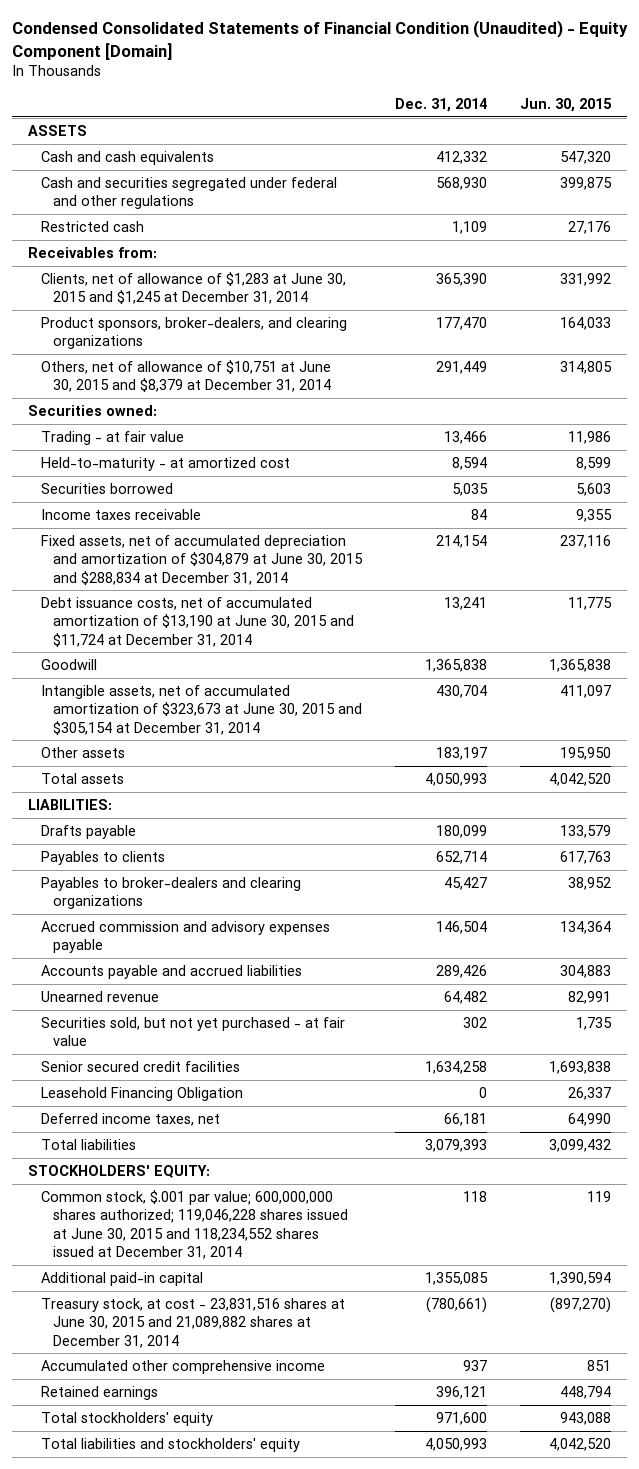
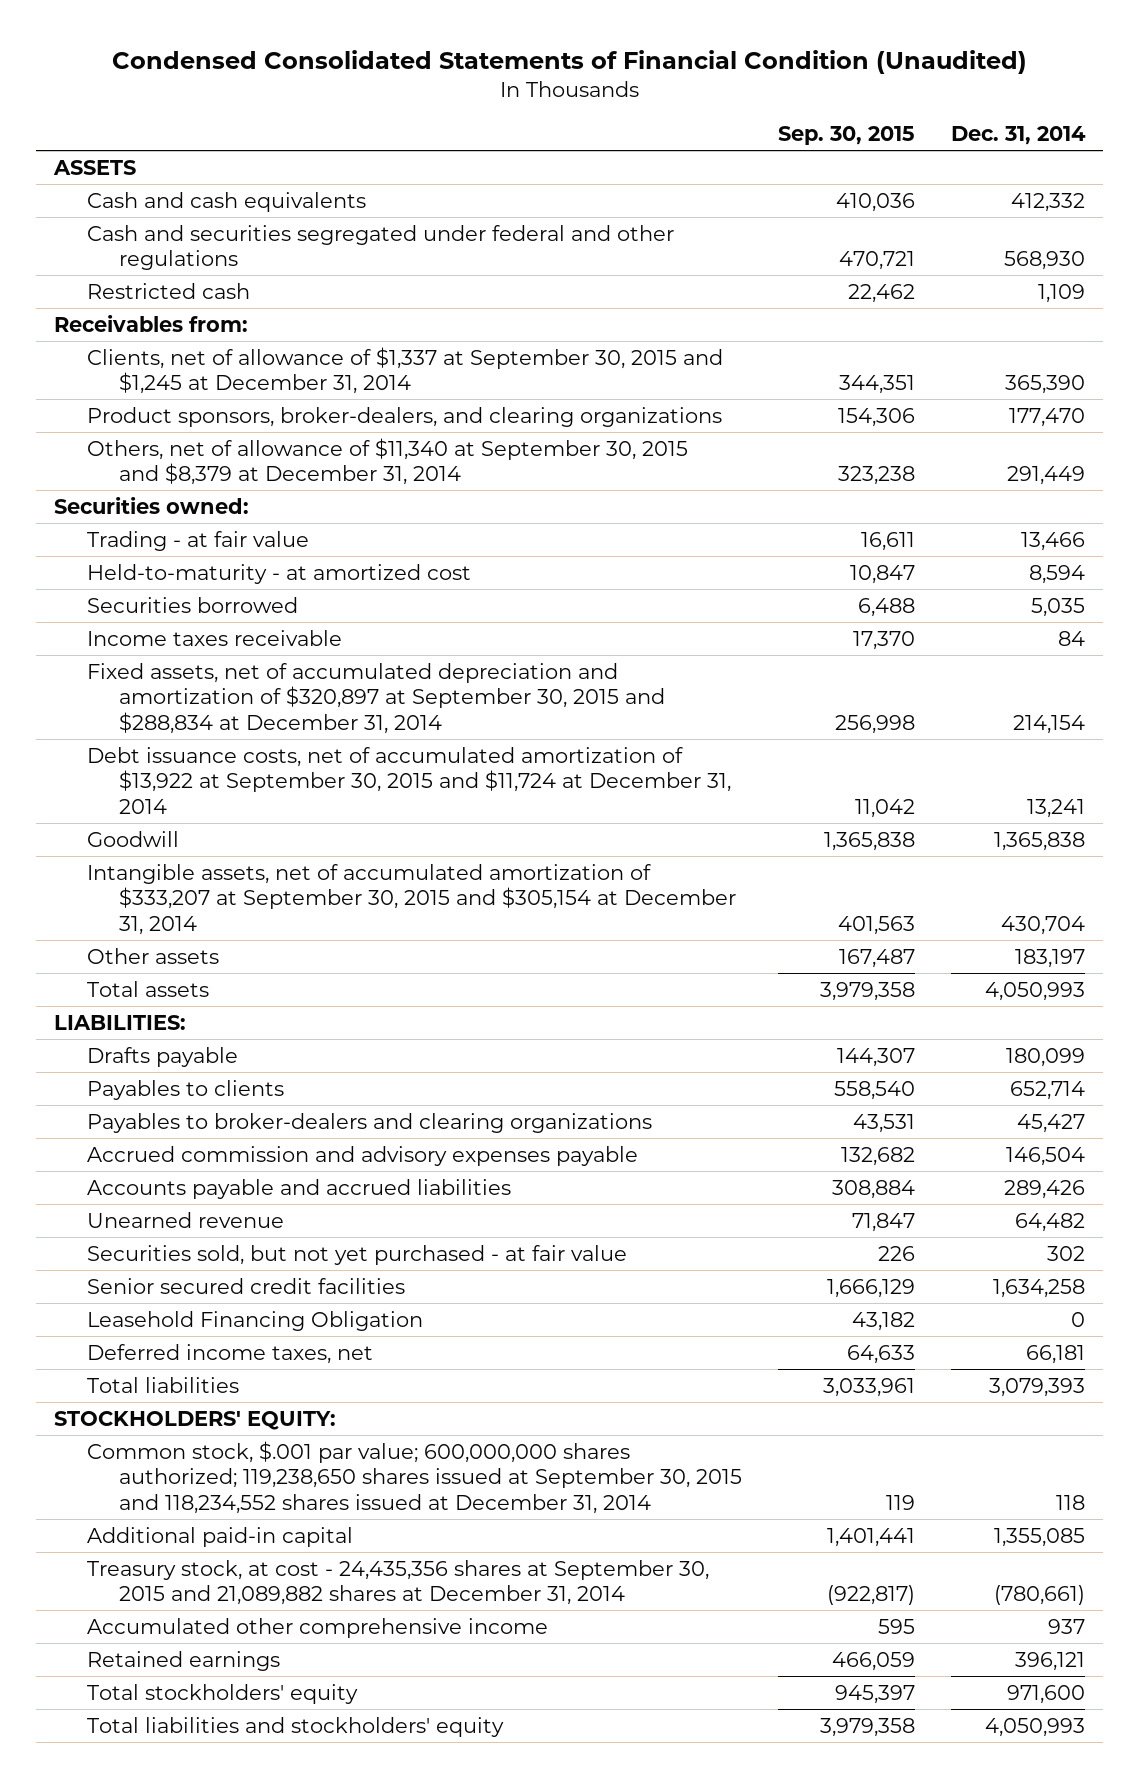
- Condensed Consolidated Statements of Financial Condition (Unaudited) - Equity Component [Domain]
+ Condensed Consolidated Statements of Financial Condition (Unaudited)
- | Dec. 31, 2014 | Jun. 30, 2015
+ | Sep. 30, 2015 | Dec. 31, 2014
- Clients, net of allowance of $1,283 at June 30, 2015 and $1,245 at December 31, 2014 | 365,390 | 331,992
+ Clients, net of allowance of $1,337 at September 30, 2015 and $1,245 at December 31, 2014 | 344,351 | 365,390
- Others, net of allowance of $10,751 at June 30, 2015 and $8,379 at December 31, 2014 | 291,449 | 314,805
+ Others, net of allowance of $11,340 at September 30, 2015 and $8,379 at December 31, 2014 | 323,238 | 291,449
- Fixed assets, net of accumulated depreciation and amortization of $304,879 at June 30, 2015 and $288,834 at December 31, 2014 | 214,154 | 237,116
- Debt issuance costs, net of accumulated amortization of $13,190 at June 30, 2015 and $11,724 at December 31, 2014 | 13,241 | 11,775
+ Fixed assets, net of accumulated depreciation and amortization of $320,897 at September 30, 2015 and $288,834 at December 31, 2014 | 256,998 | 214,154
+ Debt issuance costs, net of accumulated amortization of $13,922 at September 30, 2015 and $11,724 at December 31, 2014 | 11,042 | 13,241
- Intangible assets, net of accumulated amortization of $323,673 at June 30, 2015 and $305,154 at December 31, 2014 | 430,704 | 411,097
+ Intangible assets, net of accumulated amortization of $333,207 at September 30, 2015 and $305,154 at December 31, 2014 | 401,563 | 430,704
- Common stock, $.001 par value; 600,000,000 shares authorized; 119,046,228 shares issued at June 30, 2015 and 118,234,552 shares issued at December 31, 2014 | 118 | 119
+ Common stock, $.001 par value; 600,000,000 shares authorized; 119,238,650 shares issued at September 30, 2015 and 118,234,552 shares issued at December 31, 2014 | 119 | 118
- Treasury stock, at cost - 23,831,516 shares at June 30, 2015 and 21,089,882 shares at December 31, 2014 | (780,661) | (897,270)
+ Treasury stock, at cost - 24,435,356 shares at September 30, 2015 and 21,089,882 shares at December 31, 2014 | (922,817) | (780,661)

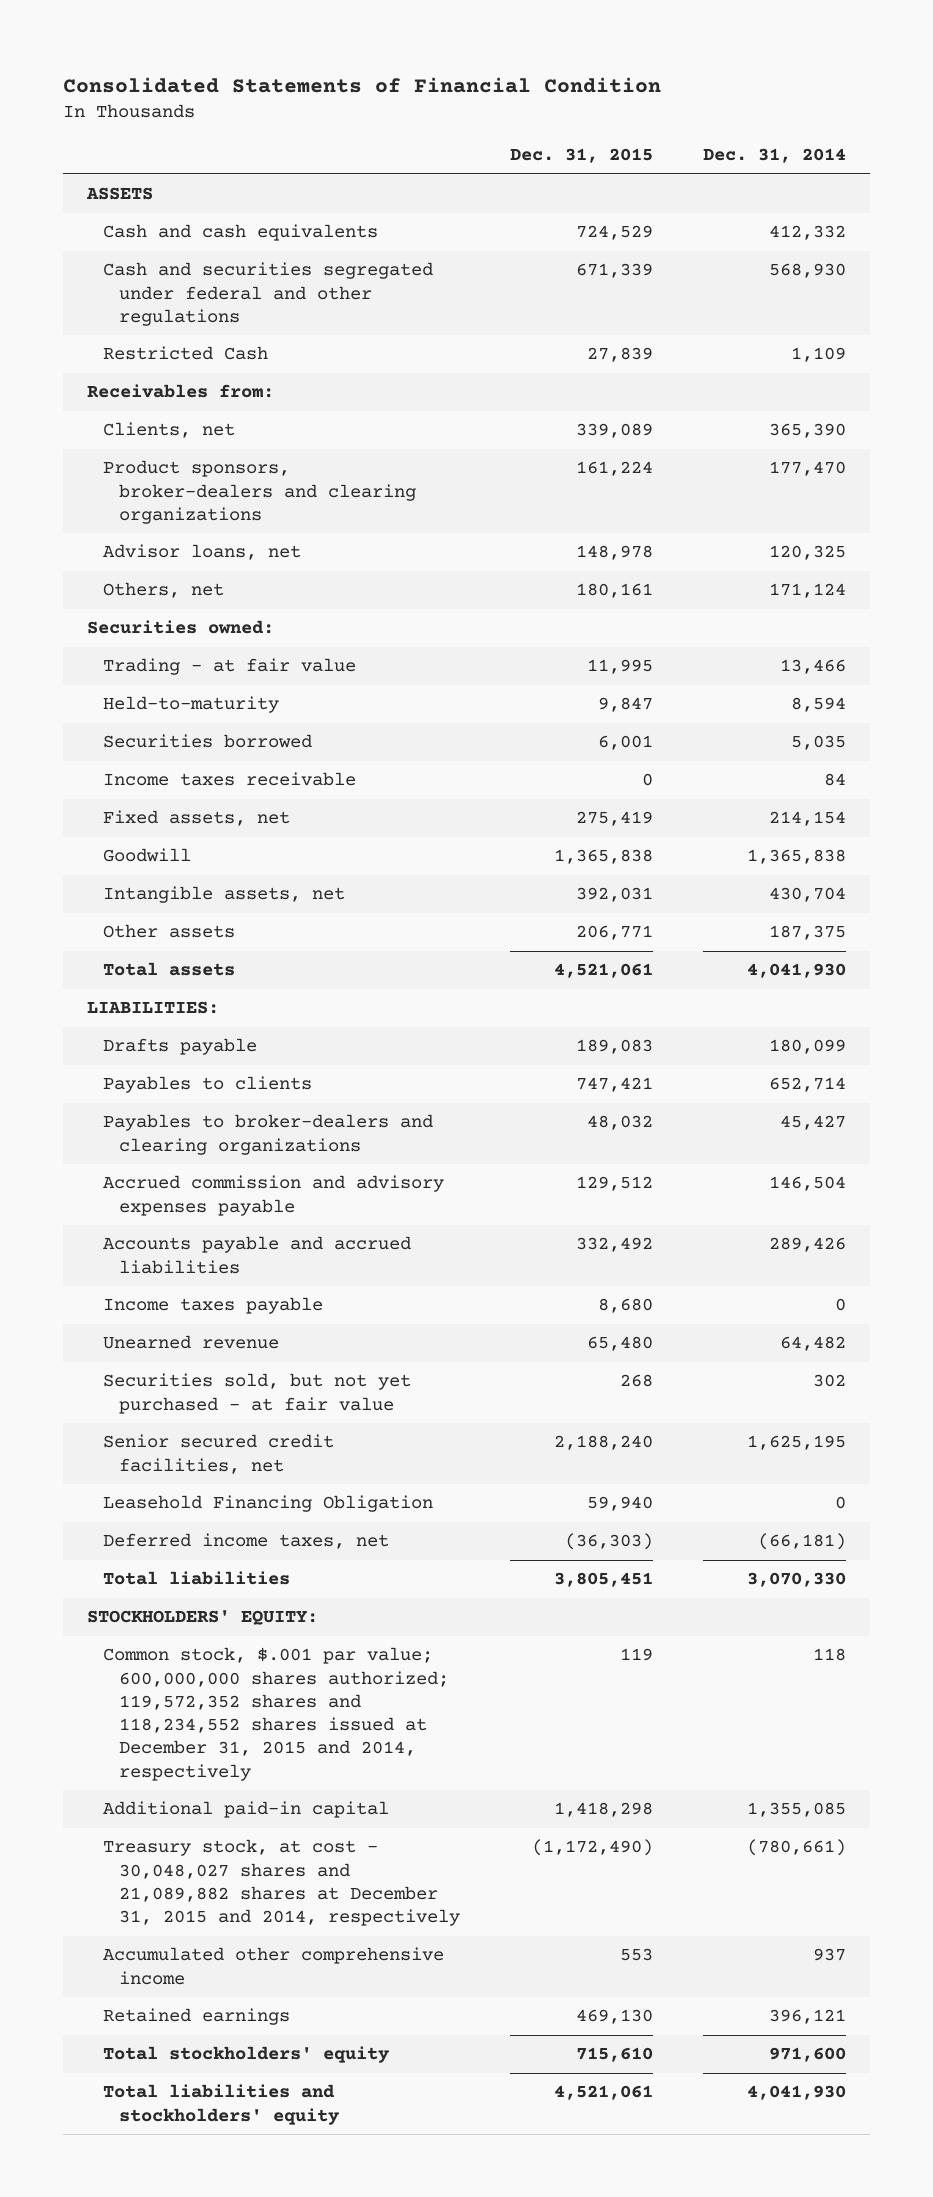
- Condensed Consolidated Statements of Financial Condition (Unaudited)
+ Consolidated Statements of Financial Condition
- | Sep. 30, 2015 | Dec. 31, 2014
+ | Dec. 31, 2015 | Dec. 31, 2014
- Restricted cash | 22,462 | 1,109
+ Restricted Cash | 27,839 | 1,109
- Clients, net of allowance of $1,337 at September 30, 2015 and $1,245 at December 31, 2014 | 344,351 | 365,390
- Product sponsors, broker-dealers, and clearing organizations | 154,306 | 177,470
- Others, net of allowance of $11,340 at September 30, 2015 and $8,379 at December 31, 2014 | 323,238 | 291,449
+ Clients, net | 339,089 | 365,390
+ Product sponsors, broker-dealers and clearing organizations | 161,224 | 177,470
+ Advisor loans, net | 148,978 | 120,325
+ Others, net | 180,161 | 171,124
- Held-to-maturity - at amortized cost | 10,847 | 8,594
+ Held-to-maturity | 9,847 | 8,594
- Fixed assets, net of accumulated depreciation and amortization of $320,897 at September 30, 2015 and $288,834 at December 31, 2014 | 256,998 | 214,154
- Debt issuance costs, net of accumulated amortization of $13,922 at September 30, 2015 and $11,724 at December 31, 2014 | 11,042 | 13,241
+ Fixed assets, net | 275,419 | 214,154
- Intangible assets, net of accumulated amortization of $333,207 at September 30, 2015 and $305,154 at December 31, 2014 | 401,563 | 430,704
- Other assets | 167,487 | 183,197
- Total assets | 3,979,358 | 4,050,993
+ Intangible assets, net | 392,031 | 430,704
+ Other assets | 206,771 | 187,375
+ Total assets | 4,521,061 | 4,041,930
+ Income taxes payable | 8,680 | 0
- Senior secured credit facilities | 1,666,129 | 1,634,258
+ Senior secured credit facilities, net | 2,188,240 | 1,625,195
- Deferred income taxes, net | 64,633 | 66,181
- Total liabilities | 3,033,961 | 3,079,393
+ Deferred income taxes, net | (36,303) | (66,181)
+ Total liabilities | 3,805,451 | 3,070,330
- Common stock, $.001 par value; 600,000,000 shares authorized; 119,238,650 shares issued at September 30, 2015 and 118,234,552 shares issued at December 31, 2014 | 119 | 118
+ Common stock, $.001 par value; 600,000,000 shares authorized; 119,572,352 shares and 118,234,552 shares issued at December 31, 2015 and 2014, respectively | 119 | 118
- Treasury stock, at cost - 24,435,356 shares at September 30, 2015 and 21,089,882 shares at December 31, 2014 | (922,817) | (780,661)
+ Treasury stock, at cost - 30,048,027 shares and 21,089,882 shares at December 31, 2015 and 2014, respectively | (1,172,490) | (780,661)
- Total liabilities and stockholders' equity | 3,979,358 | 4,050,993
+ Total liabilities and stockholders' equity | 4,521,061 | 4,041,930

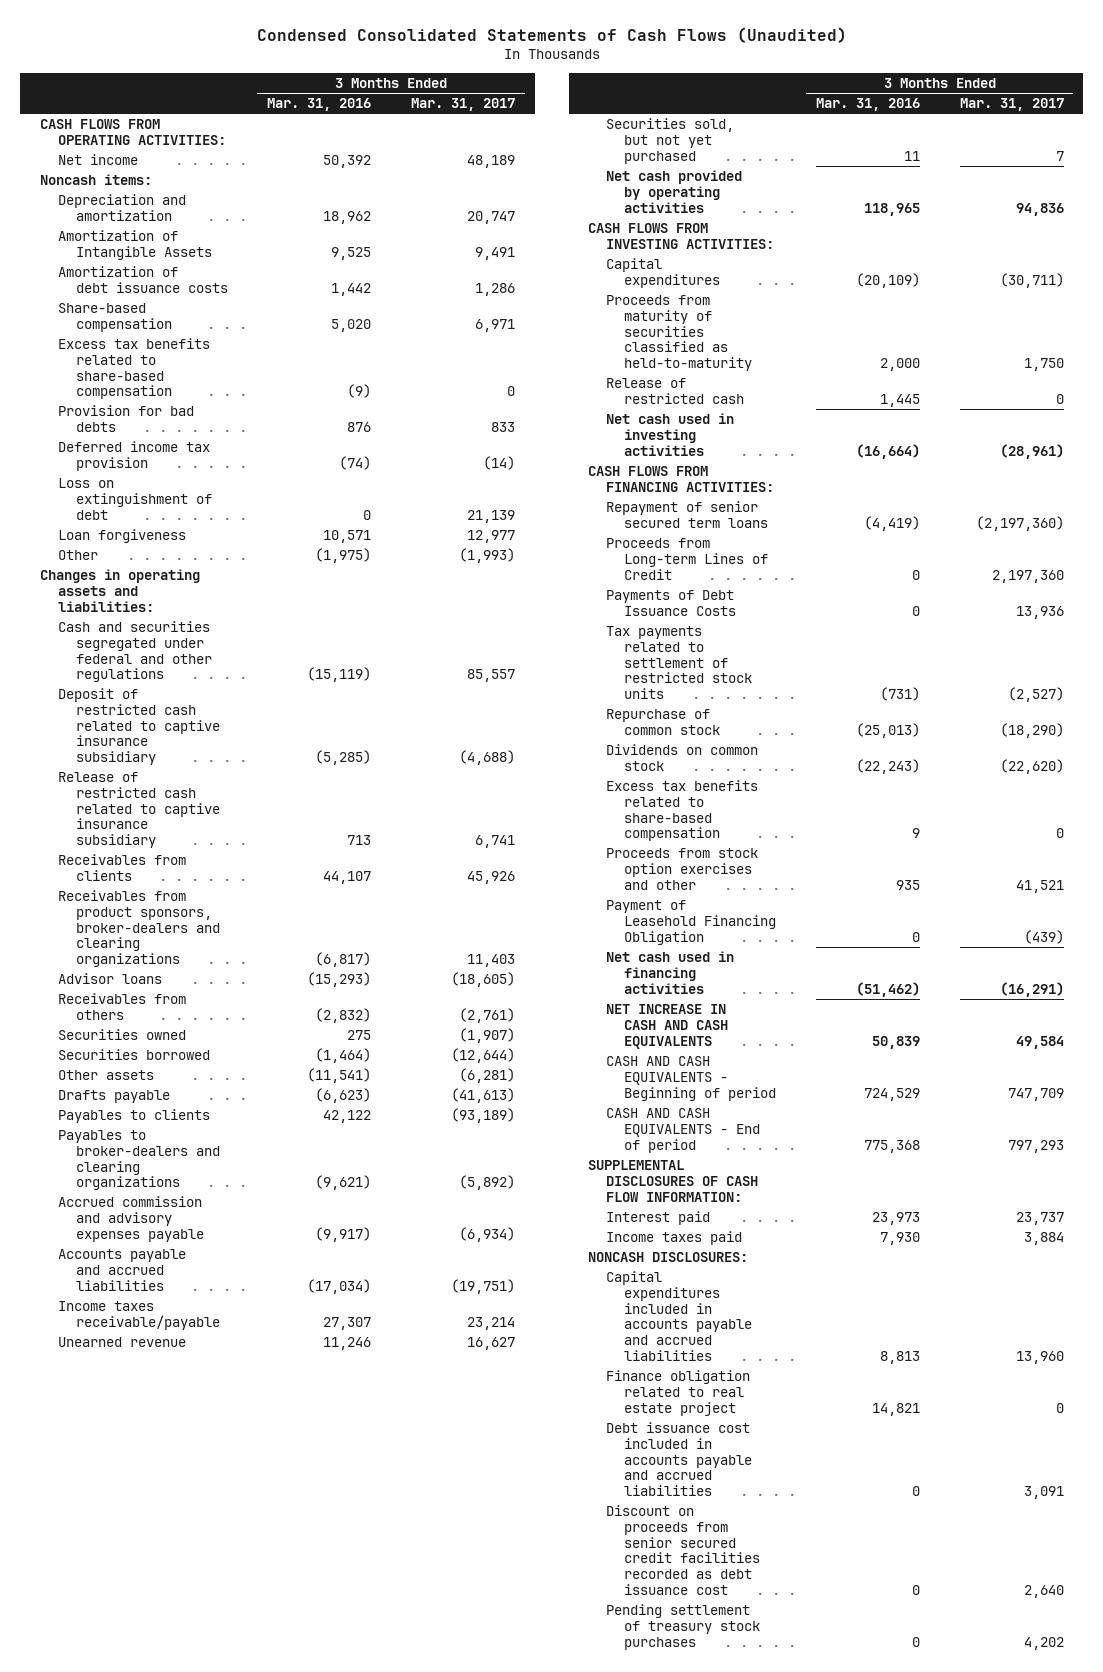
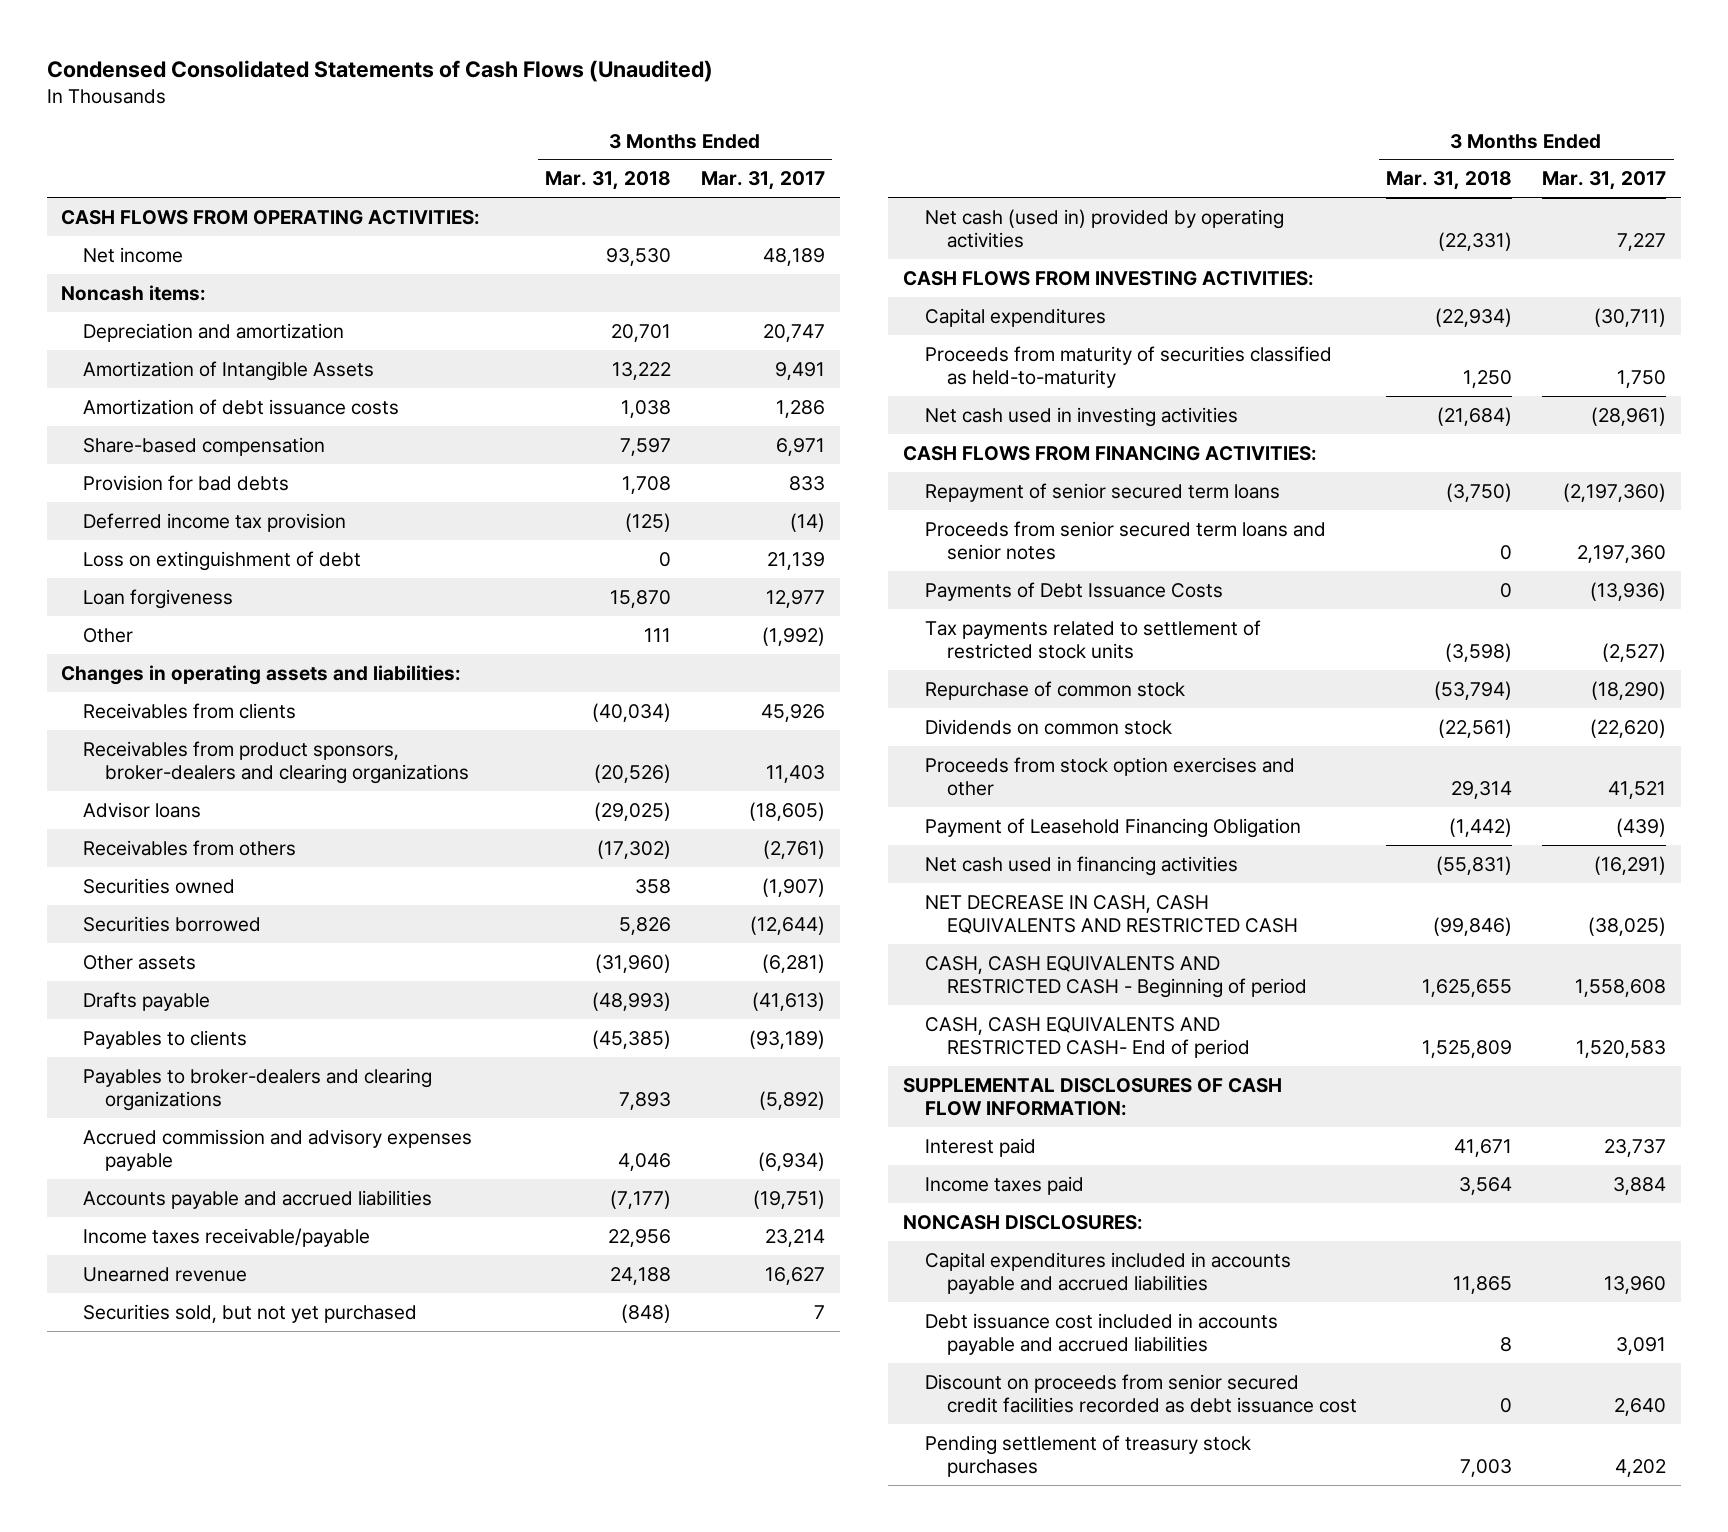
- | 3 Months Ended Mar. 31, 2016 | 3 Months Ended Mar. 31, 2017
+ | 3 Months Ended Mar. 31, 2018 | 3 Months Ended Mar. 31, 2017
- Excess tax benefits related to share-based compensation | (9) | 0
- Other | (1,975) | (1,993)
+ Other | 111 | (1,992)
- Cash and securities segregated under federal and other regulations | (15,119) | 85,557
- Deposit of restricted cash related to captive insurance subsidiary | (5,285) | (4,688)
- Release of restricted cash related to captive insurance subsidiary | 713 | 6,741
- Net cash provided by operating activities | 118,965 | 94,836
+ Net cash (used in) provided by operating activities | (22,331) | 7,227
- Release of restricted cash | 1,445 | 0
- Proceeds from Long-term Lines of Credit | 0 | 2,197,360
- Payments of Debt Issuance Costs | 0 | 13,936
+ Proceeds from senior secured term loans and senior notes | 0 | 2,197,360
+ Payments of Debt Issuance Costs | 0 | (13,936)
- Excess tax benefits related to share-based compensation | 9 | 0
- NET INCREASE IN CASH AND CASH EQUIVALENTS | 50,839 | 49,584
- CASH AND CASH EQUIVALENTS - Beginning of period | 724,529 | 747,709
- CASH AND CASH EQUIVALENTS - End of period | 775,368 | 797,293
+ NET DECREASE IN CASH, CASH EQUIVALENTS AND RESTRICTED CASH | (99,846) | (38,025)
+ CASH, CASH EQUIVALENTS AND RESTRICTED CASH - Beginning of period | 1,625,655 | 1,558,608
+ CASH, CASH EQUIVALENTS AND RESTRICTED CASH- End of period | 1,525,809 | 1,520,583
- Finance obligation related to real estate project | 14,821 | 0

